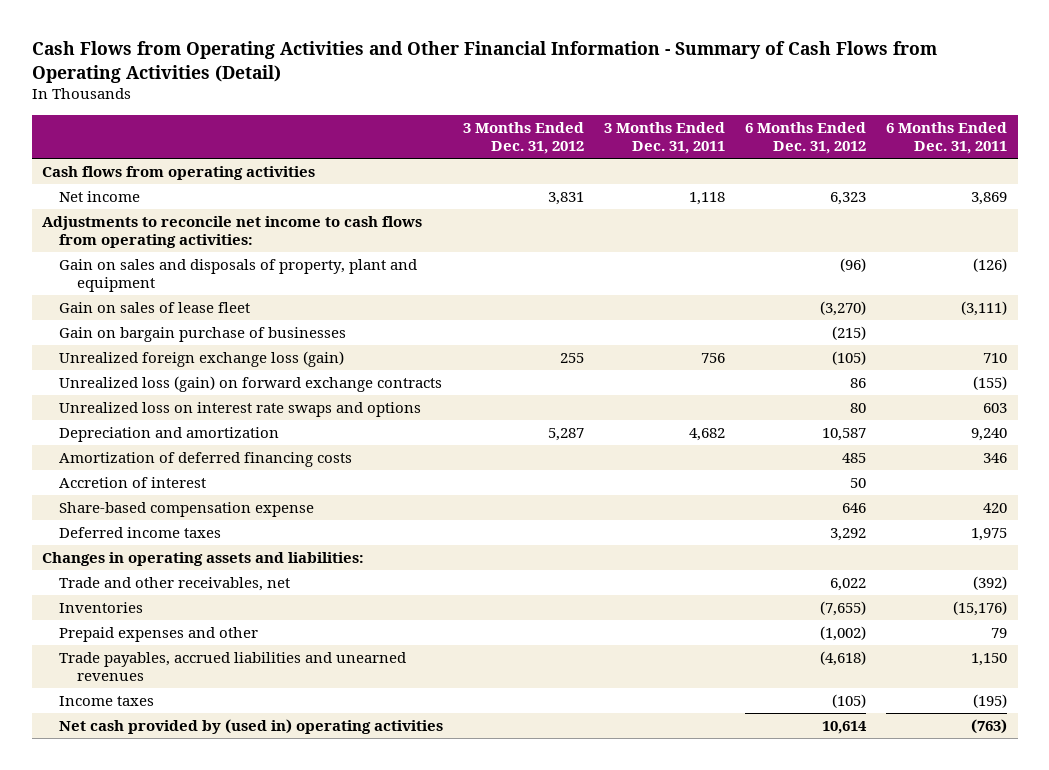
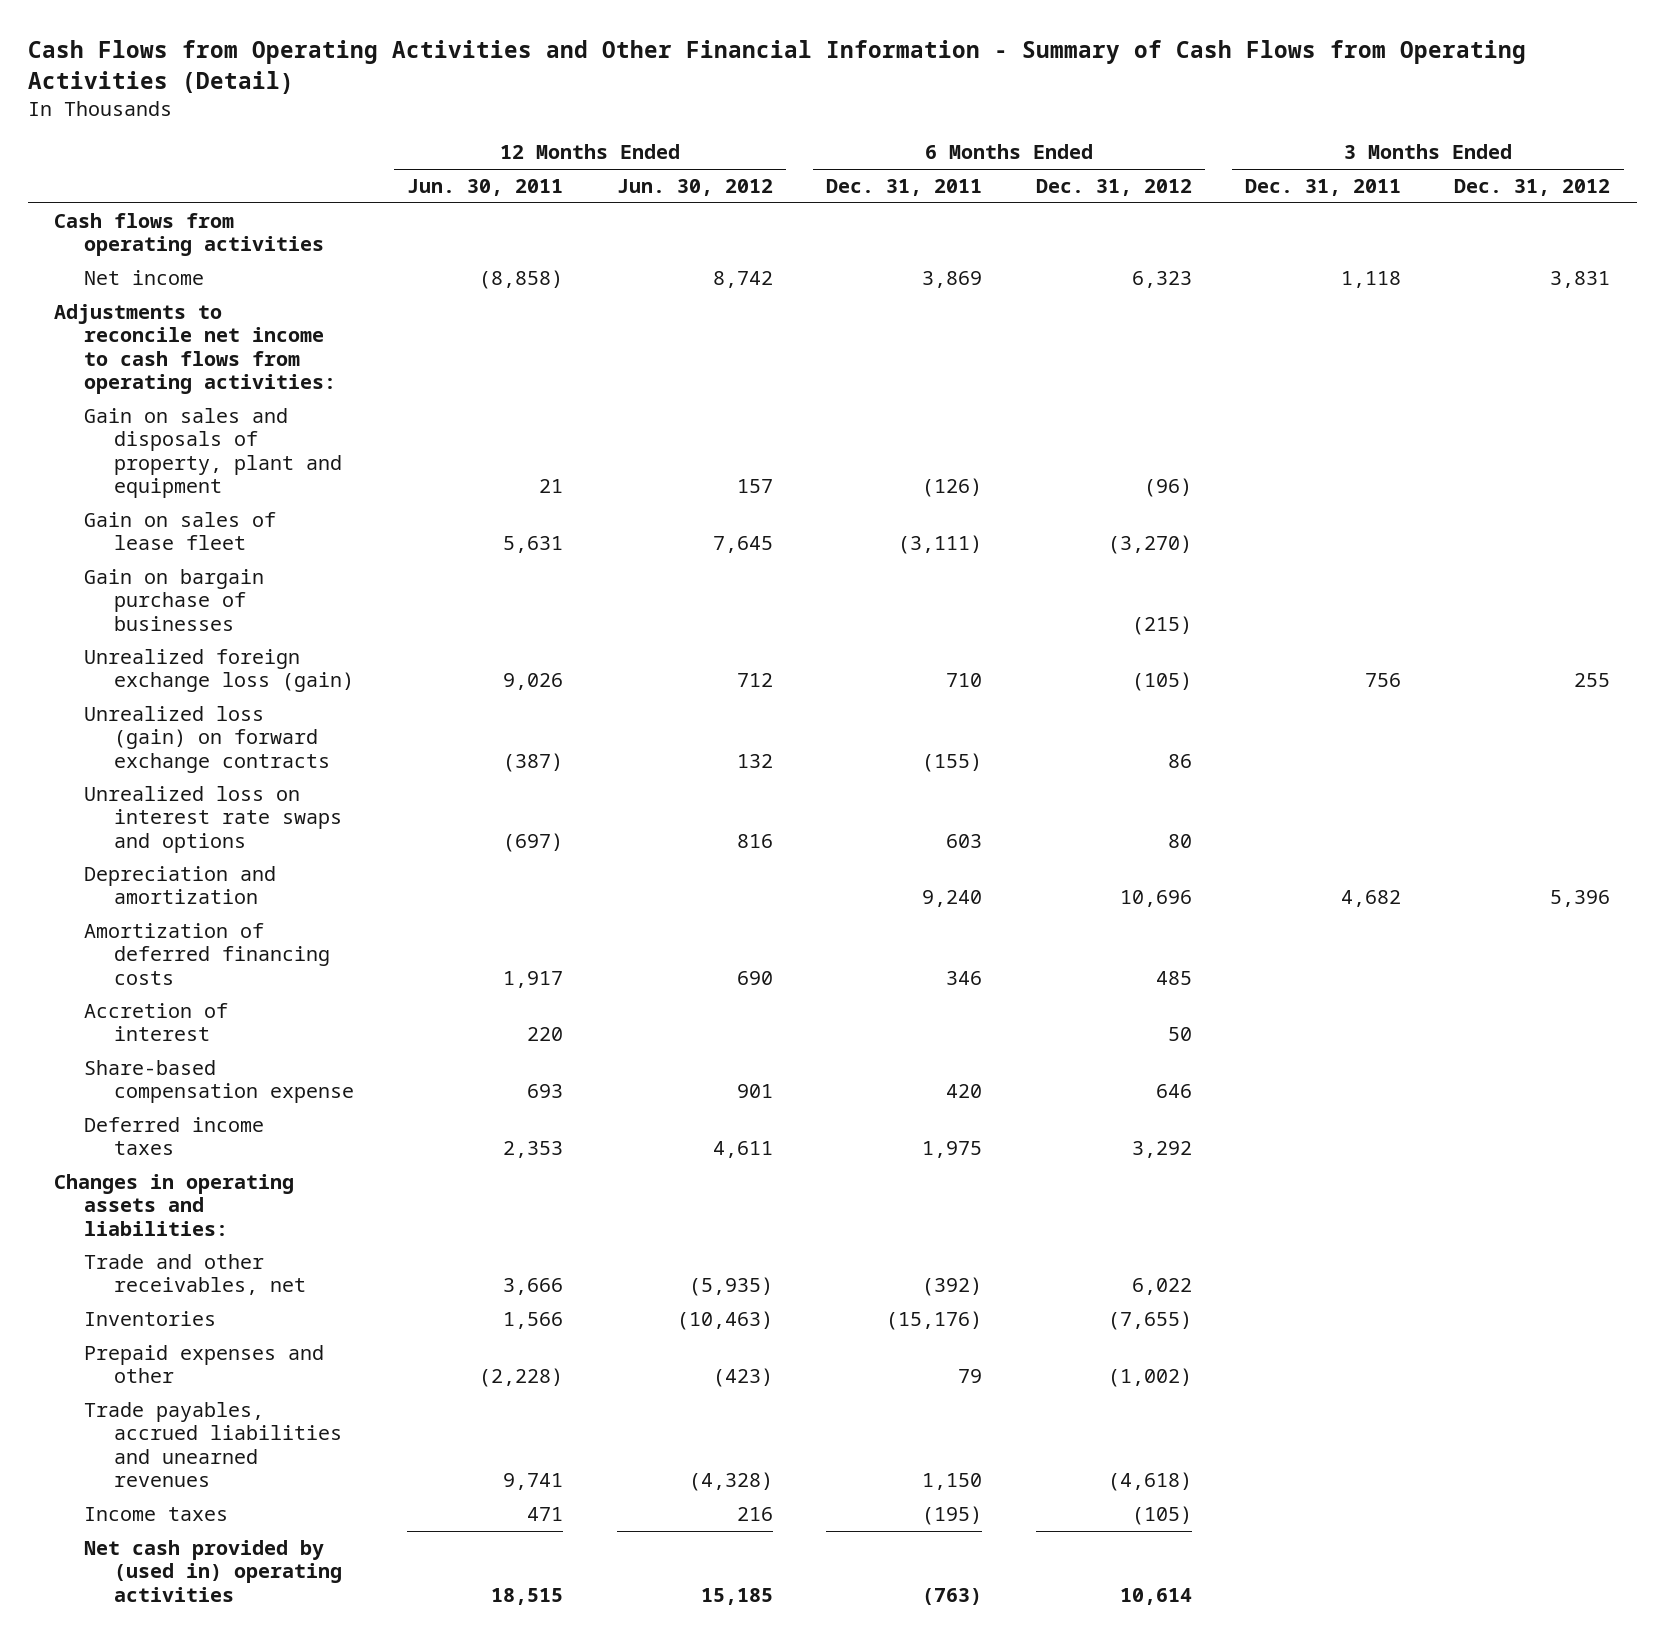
- | 3 Months Ended Dec. 31, 2012 | 3 Months Ended Dec. 31, 2011 | 6 Months Ended Dec. 31, 2012 | 6 Months Ended Dec. 31, 2011
+ | 12 Months Ended Jun. 30, 2011 | 12 Months Ended Jun. 30, 2012 | 6 Months Ended Dec. 31, 2011 | 6 Months Ended Dec. 31, 2012 | 3 Months Ended Dec. 31, 2011 | 3 Months Ended Dec. 31, 2012
- Depreciation and amortization | 5,287 | 4,682 | 10,587 | 9,240
+ Depreciation and amortization | | | 9,240 | 10,696 | 4,682 | 5,396

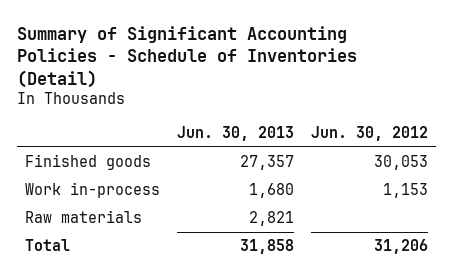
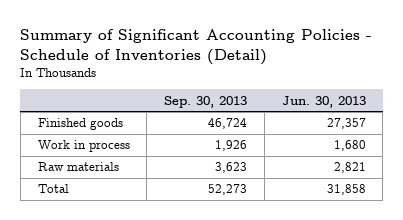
- | Jun. 30, 2013 | Jun. 30, 2012
+ | Sep. 30, 2013 | Jun. 30, 2013
- Work in-process | 1,680 | 1,153
+ Work in process | 1,926 | 1,680

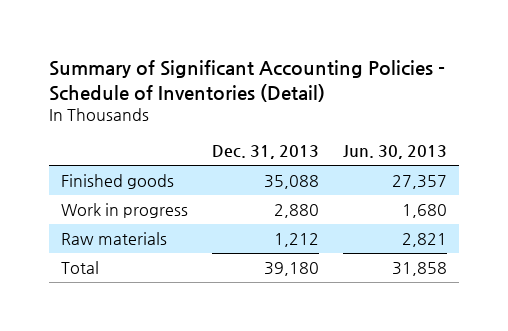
- | Sep. 30, 2013 | Jun. 30, 2013
+ | Dec. 31, 2013 | Jun. 30, 2013
- Work in process | 1,926 | 1,680
+ Work in progress | 2,880 | 1,680

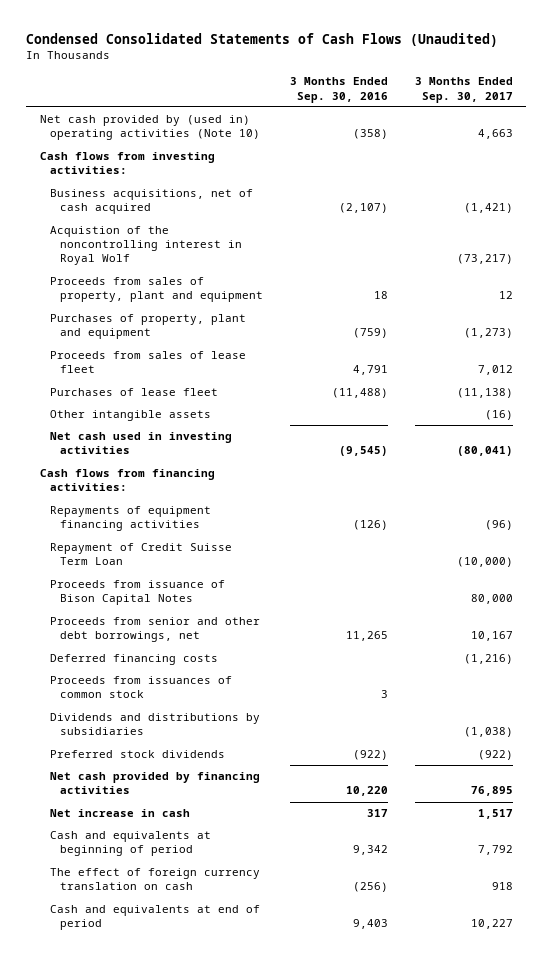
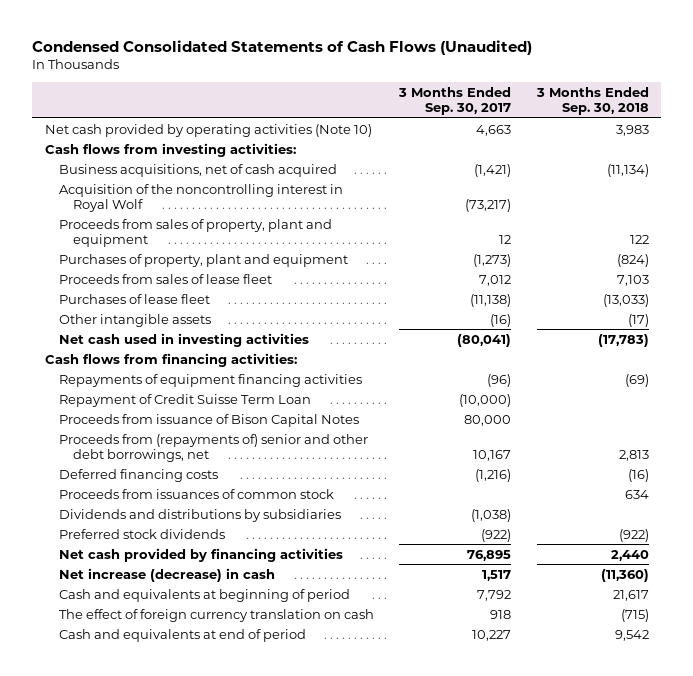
- | 3 Months Ended Sep. 30, 2016 | 3 Months Ended Sep. 30, 2017
+ | 3 Months Ended Sep. 30, 2017 | 3 Months Ended Sep. 30, 2018
- Net cash provided by (used in) operating activities (Note 10) | (358) | 4,663
+ Net cash provided by operating activities (Note 10) | 4,663 | 3,983
- Acquistion of the noncontrolling interest in Royal Wolf | | (73,217)
+ Acquisition of the noncontrolling interest in Royal Wolf | (73,217) |
- Proceeds from senior and other debt borrowings, net | 11,265 | 10,167
+ Proceeds from (repayments of) senior and other debt borrowings, net | 10,167 | 2,813
- Net increase in cash | 317 | 1,517
+ Net increase (decrease) in cash | 1,517 | (11,360)

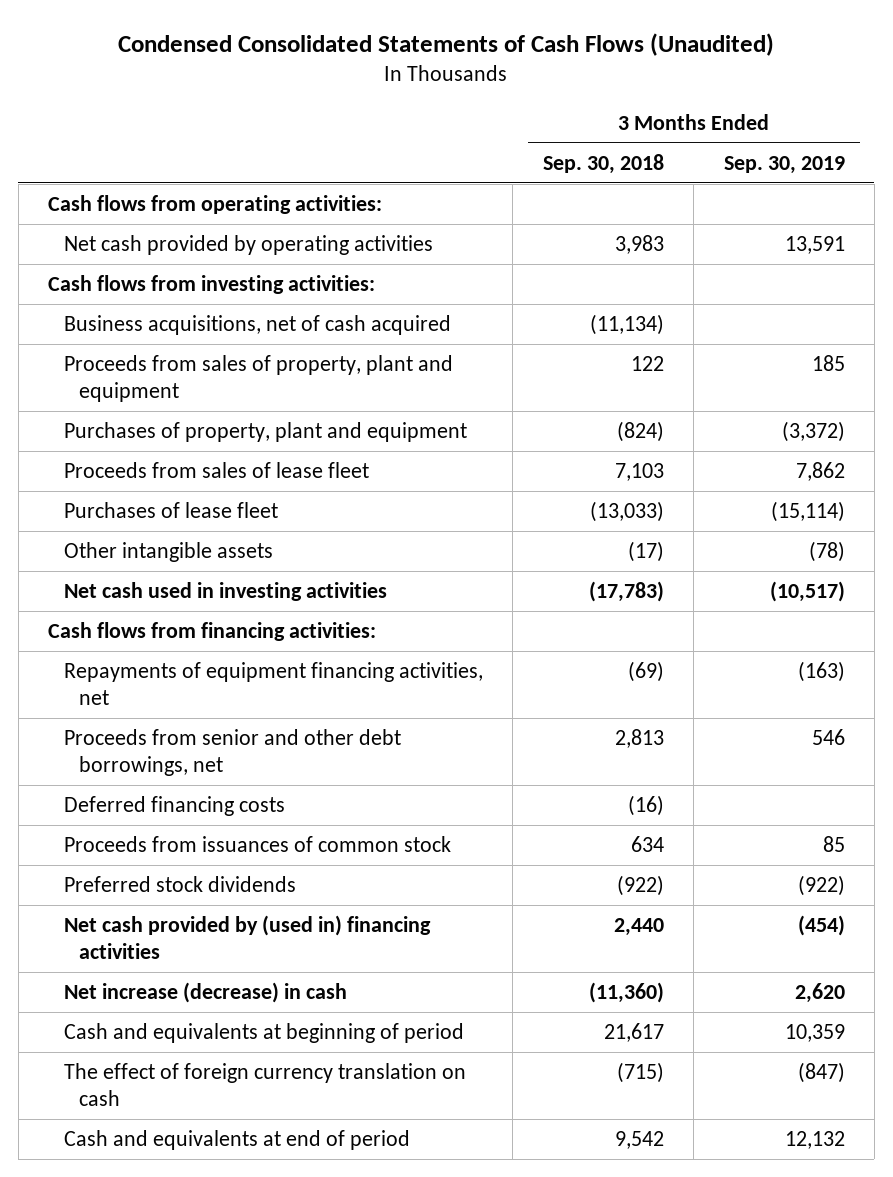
- | 3 Months Ended Sep. 30, 2017 | 3 Months Ended Sep. 30, 2018
+ | 3 Months Ended Sep. 30, 2018 | 3 Months Ended Sep. 30, 2019
- Net cash provided by operating activities (Note 10) | 4,663 | 3,983
+ Cash flows from operating activities:
+ Net cash provided by operating activities | 3,983 | 13,591
- Acquisition of the noncontrolling interest in Royal Wolf | (73,217) |
- Repayments of equipment financing activities | (96) | (69)
- Repayment of Credit Suisse Term Loan | (10,000) |
- Proceeds from issuance of Bison Capital Notes | 80,000 |
- Proceeds from (repayments of) senior and other debt borrowings, net | 10,167 | 2,813
+ Repayments of equipment financing activities, net | (69) | (163)
+ Proceeds from senior and other debt borrowings, net | 2,813 | 546
- Dividends and distributions by subsidiaries | (1,038) |
- Net cash provided by financing activities | 76,895 | 2,440
+ Net cash provided by (used in) financing activities | 2,440 | (454)

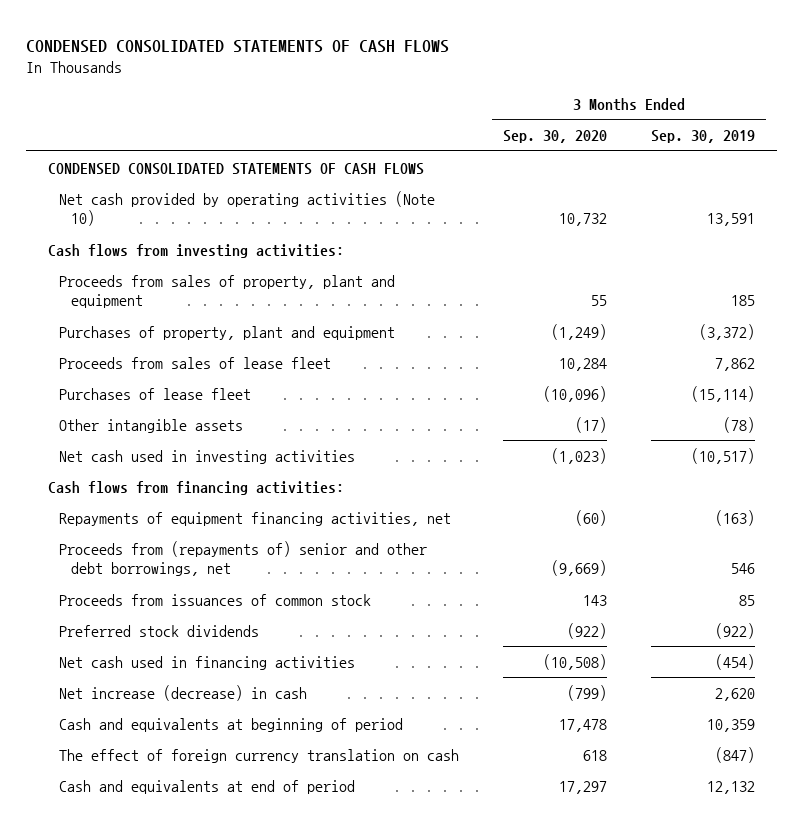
- Condensed Consolidated Statements of Cash Flows (Unaudited)
+ CONDENSED CONSOLIDATED STATEMENTS OF CASH FLOWS
- | 3 Months Ended Sep. 30, 2018 | 3 Months Ended Sep. 30, 2019
+ | 3 Months Ended Sep. 30, 2020 | 3 Months Ended Sep. 30, 2019
- Cash flows from operating activities:
- Net cash provided by operating activities | 3,983 | 13,591
+ CONDENSED CONSOLIDATED STATEMENTS OF CASH FLOWS
+ Net cash provided by operating activities (Note 10) | 10,732 | 13,591
- Business acquisitions, net of cash acquired | (11,134) |
- Proceeds from senior and other debt borrowings, net | 2,813 | 546
- Deferred financing costs | (16) |
+ Proceeds from (repayments of) senior and other debt borrowings, net | (9,669) | 546
- Net cash provided by (used in) financing activities | 2,440 | (454)
+ Net cash used in financing activities | (10,508) | (454)

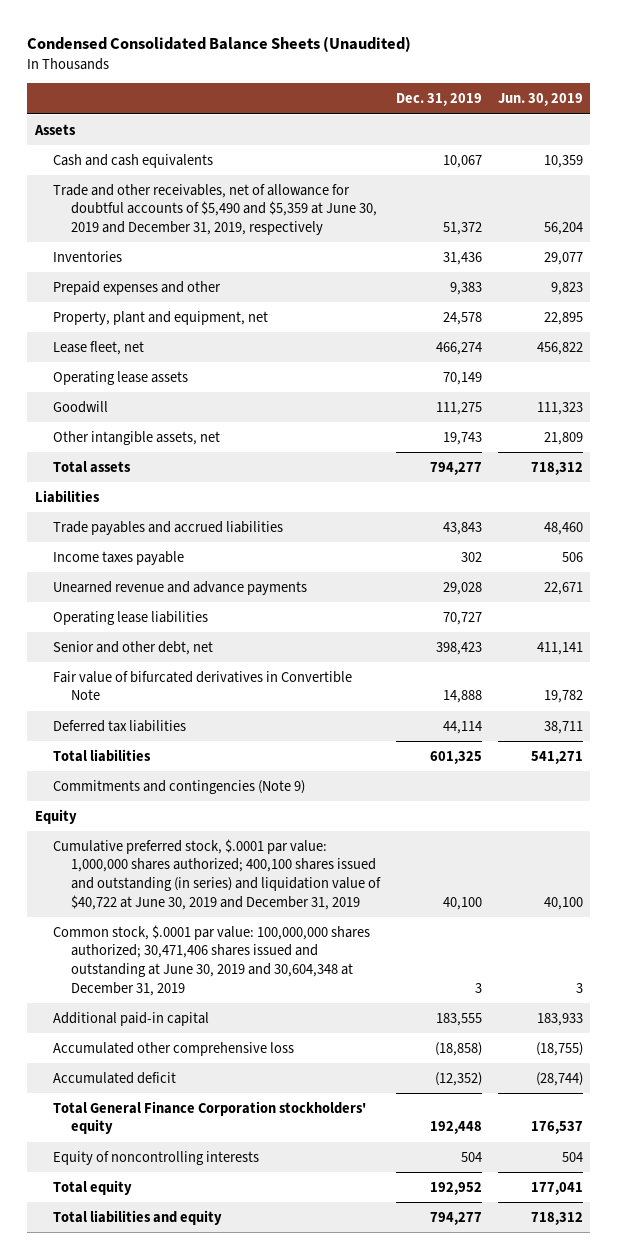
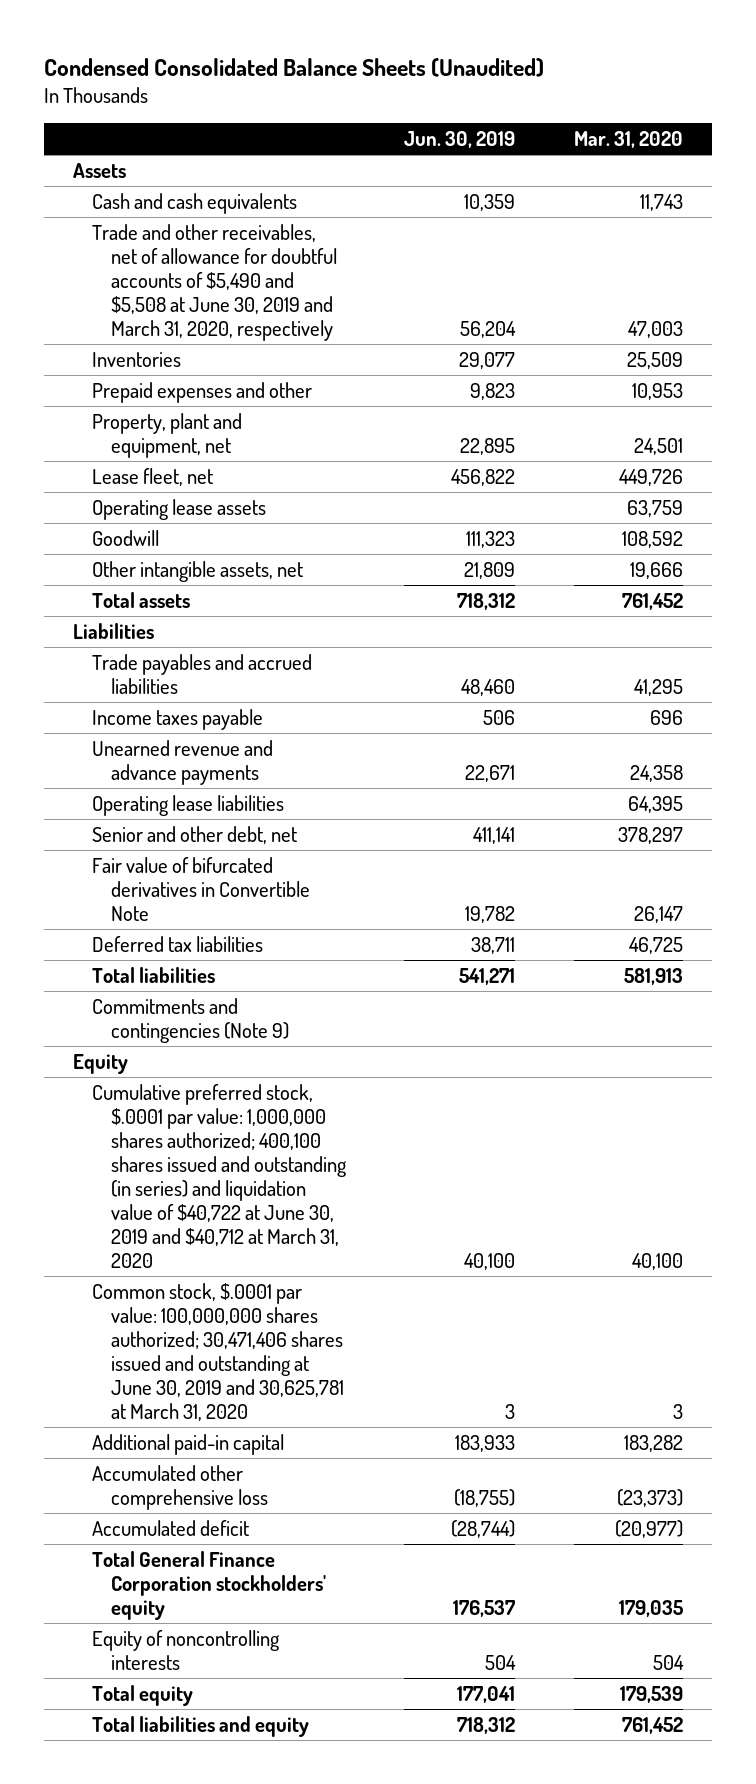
- | Dec. 31, 2019 | Jun. 30, 2019
+ | Jun. 30, 2019 | Mar. 31, 2020
- Trade and other receivables, net of allowance for doubtful accounts of $5,490 and $5,359 at June 30, 2019 and December 31, 2019, respectively | 51,372 | 56,204
+ Trade and other receivables, net of allowance for doubtful accounts of $5,490 and $5,508 at June 30, 2019 and March 31, 2020, respectively | 56,204 | 47,003
- Cumulative preferred stock, $.0001 par value: 1,000,000 shares authorized; 400,100 shares issued and outstanding (in series) and liquidation value of $40,722 at June 30, 2019 and December 31, 2019 | 40,100 | 40,100
- Common stock, $.0001 par value: 100,000,000 shares authorized; 30,471,406 shares issued and outstanding at June 30, 2019 and 30,604,348 at December 31, 2019 | 3 | 3
+ Cumulative preferred stock, $.0001 par value: 1,000,000 shares authorized; 400,100 shares issued and outstanding (in series) and liquidation value of $40,722 at June 30, 2019 and $40,712 at March 31, 2020 | 40,100 | 40,100
+ Common stock, $.0001 par value: 100,000,000 shares authorized; 30,471,406 shares issued and outstanding at June 30, 2019 and 30,625,781 at March 31, 2020 | 3 | 3

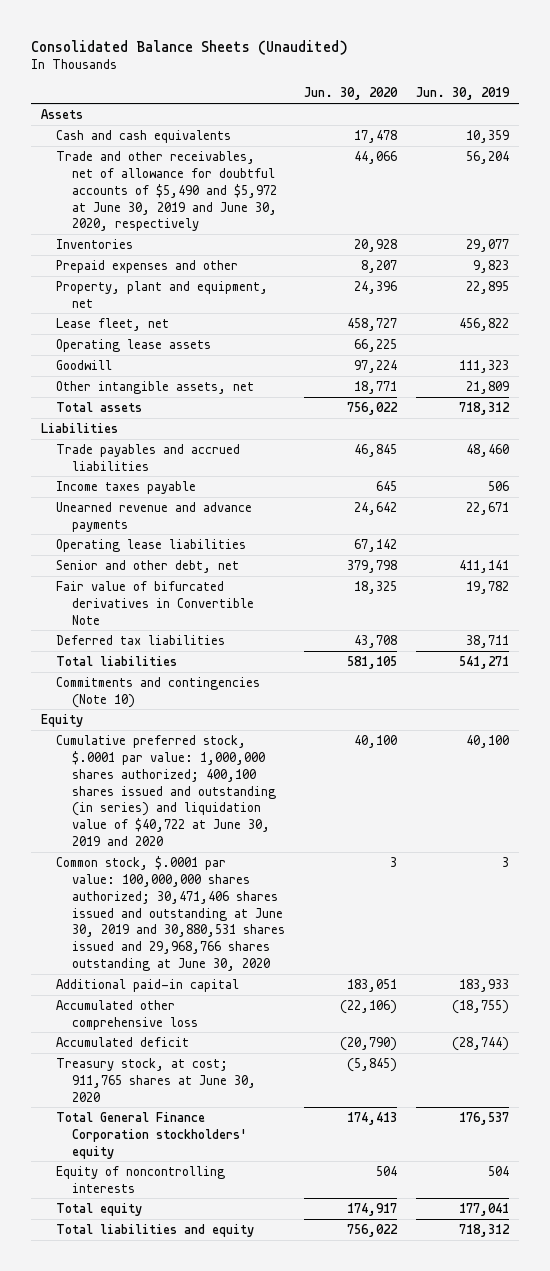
- Condensed Consolidated Balance Sheets (Unaudited)
+ Consolidated Balance Sheets (Unaudited)
- | Jun. 30, 2019 | Mar. 31, 2020
+ | Jun. 30, 2020 | Jun. 30, 2019
- Trade and other receivables, net of allowance for doubtful accounts of $5,490 and $5,508 at June 30, 2019 and March 31, 2020, respectively | 56,204 | 47,003
+ Trade and other receivables, net of allowance for doubtful accounts of $5,490 and $5,972 at June 30, 2019 and June 30, 2020, respectively | 44,066 | 56,204
- Commitments and contingencies (Note 9)
+ Commitments and contingencies (Note 10)
- Cumulative preferred stock, $.0001 par value: 1,000,000 shares authorized; 400,100 shares issued and outstanding (in series) and liquidation value of $40,722 at June 30, 2019 and $40,712 at March 31, 2020 | 40,100 | 40,100
- Common stock, $.0001 par value: 100,000,000 shares authorized; 30,471,406 shares issued and outstanding at June 30, 2019 and 30,625,781 at March 31, 2020 | 3 | 3
+ Cumulative preferred stock, $.0001 par value: 1,000,000 shares authorized; 400,100 shares issued and outstanding (in series) and liquidation value of $40,722 at June 30, 2019 and 2020 | 40,100 | 40,100
+ Common stock, $.0001 par value: 100,000,000 shares authorized; 30,471,406 shares issued and outstanding at June 30, 2019 and 30,880,531 shares issued and 29,968,766 shares outstanding at June 30, 2020 | 3 | 3
+ Treasury stock, at cost; 911,765 shares at June 30, 2020 | (5,845) |

